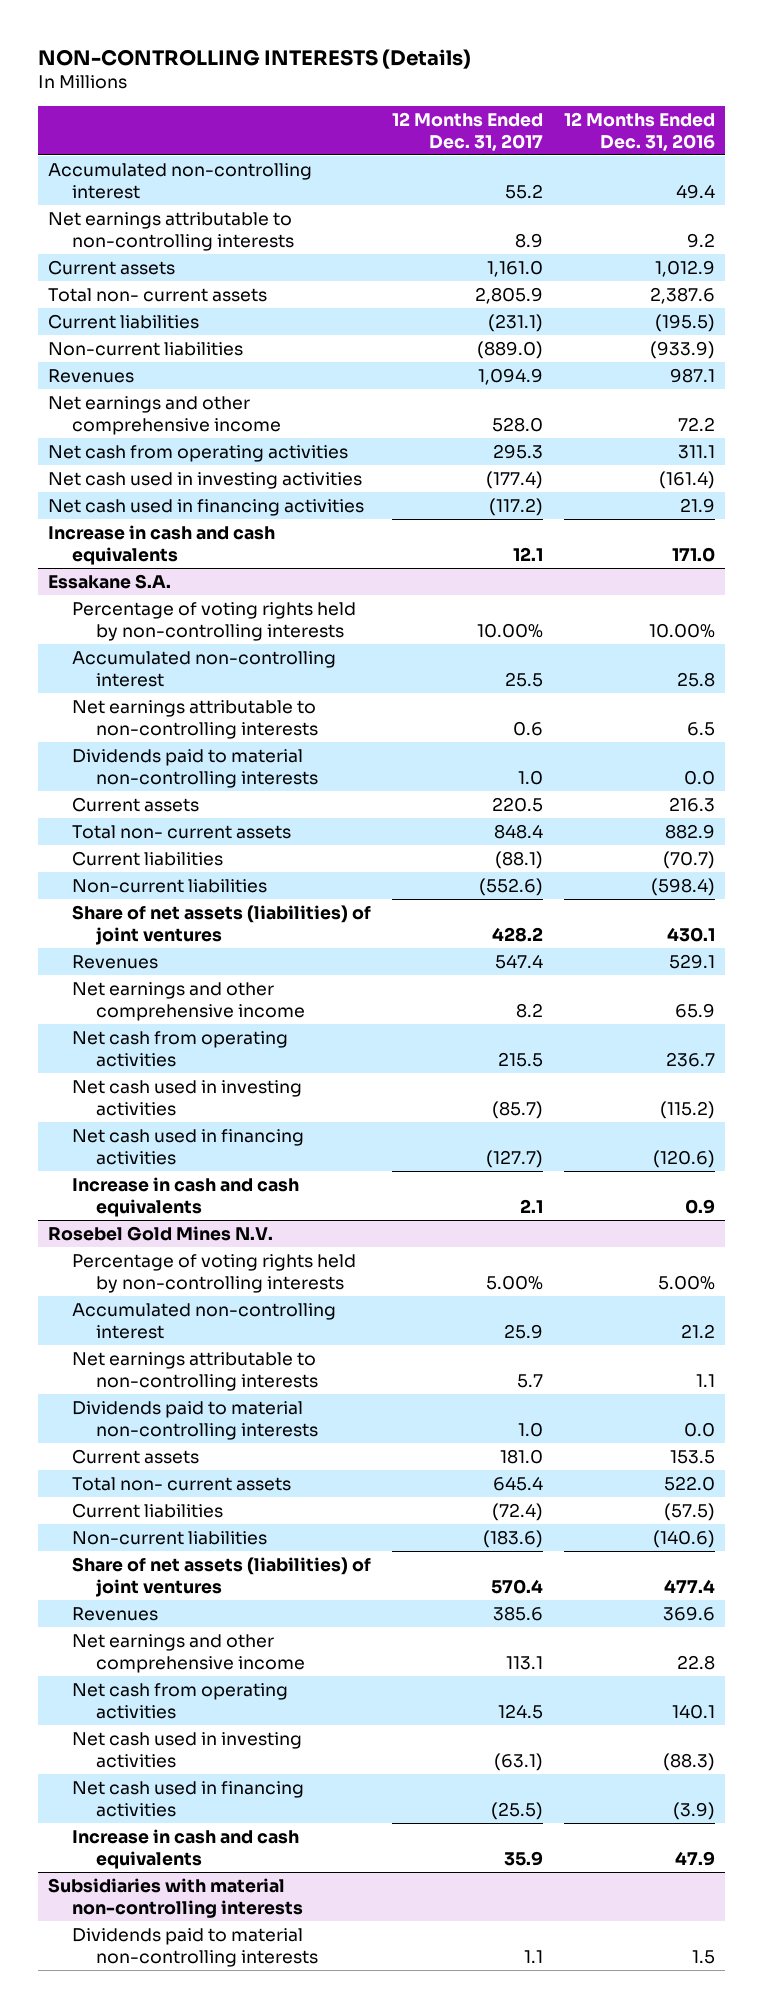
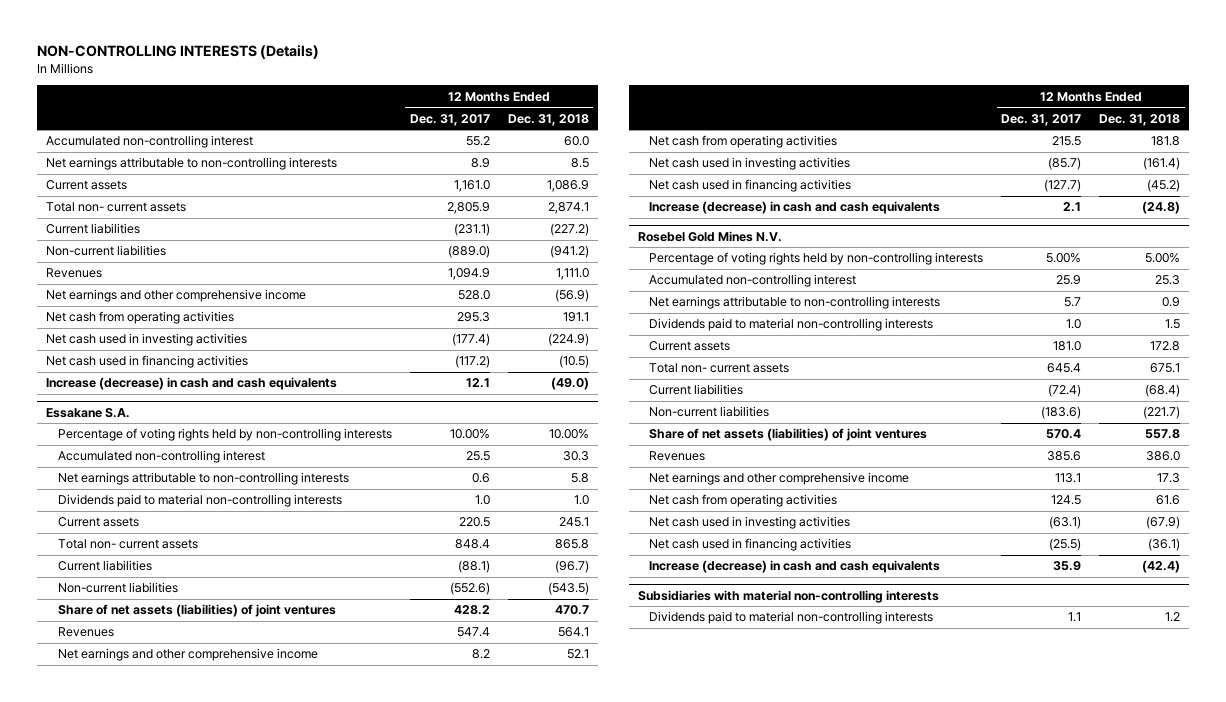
- | 12 Months Ended Dec. 31, 2017 | 12 Months Ended Dec. 31, 2016
+ | 12 Months Ended Dec. 31, 2017 | 12 Months Ended Dec. 31, 2018
- Increase in cash and cash equivalents | 12.1 | 171.0
+ Increase (decrease) in cash and cash equivalents | 12.1 | (49.0)
@ Essakane S.A.
- Increase in cash and cash equivalents | 2.1 | 0.9
+ Increase (decrease) in cash and cash equivalents | 2.1 | (24.8)
@ Rosebel Gold Mines N.V.
- Increase in cash and cash equivalents | 35.9 | 47.9
+ Increase (decrease) in cash and cash equivalents | 35.9 | (42.4)

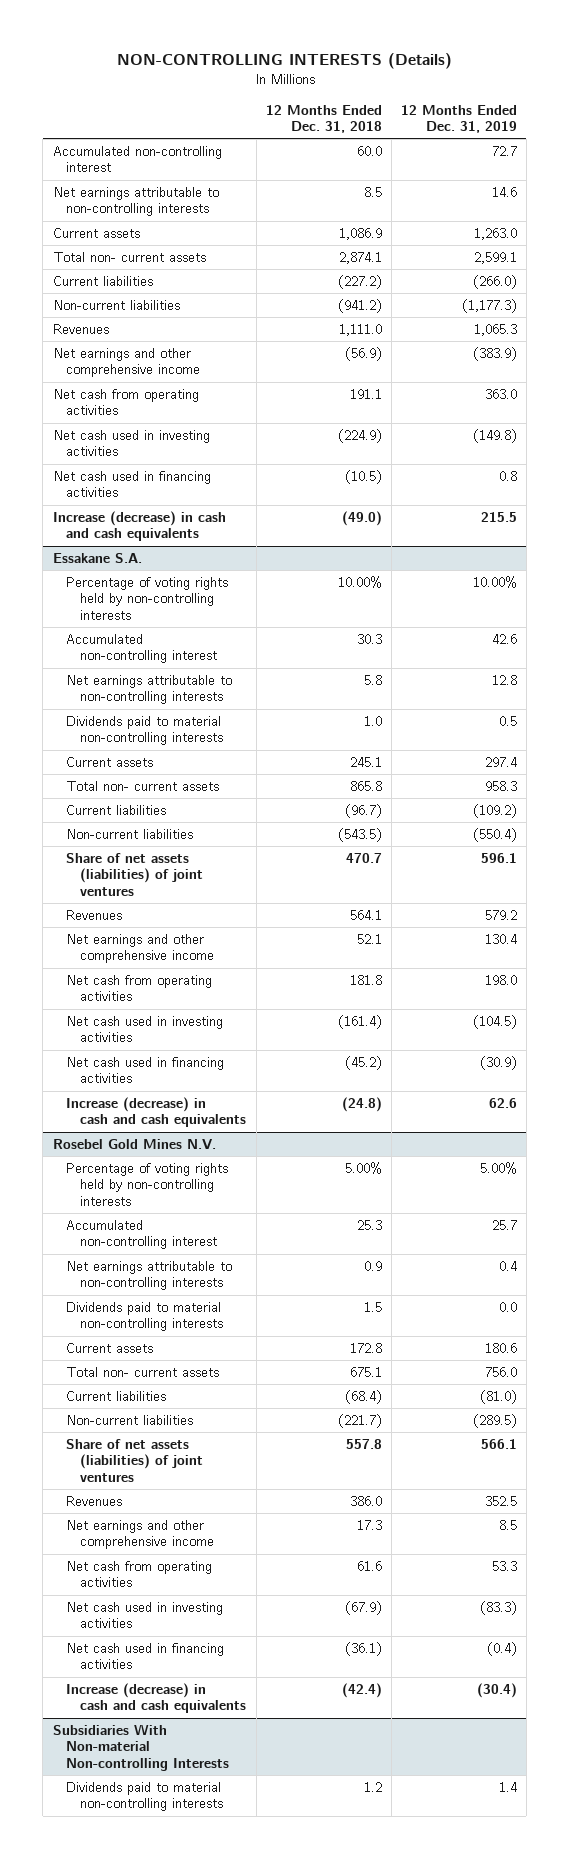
- | 12 Months Ended Dec. 31, 2017 | 12 Months Ended Dec. 31, 2018
+ | 12 Months Ended Dec. 31, 2018 | 12 Months Ended Dec. 31, 2019
- Subsidiaries with material non-controlling interests
+ Subsidiaries With Non-material Non-controlling Interests

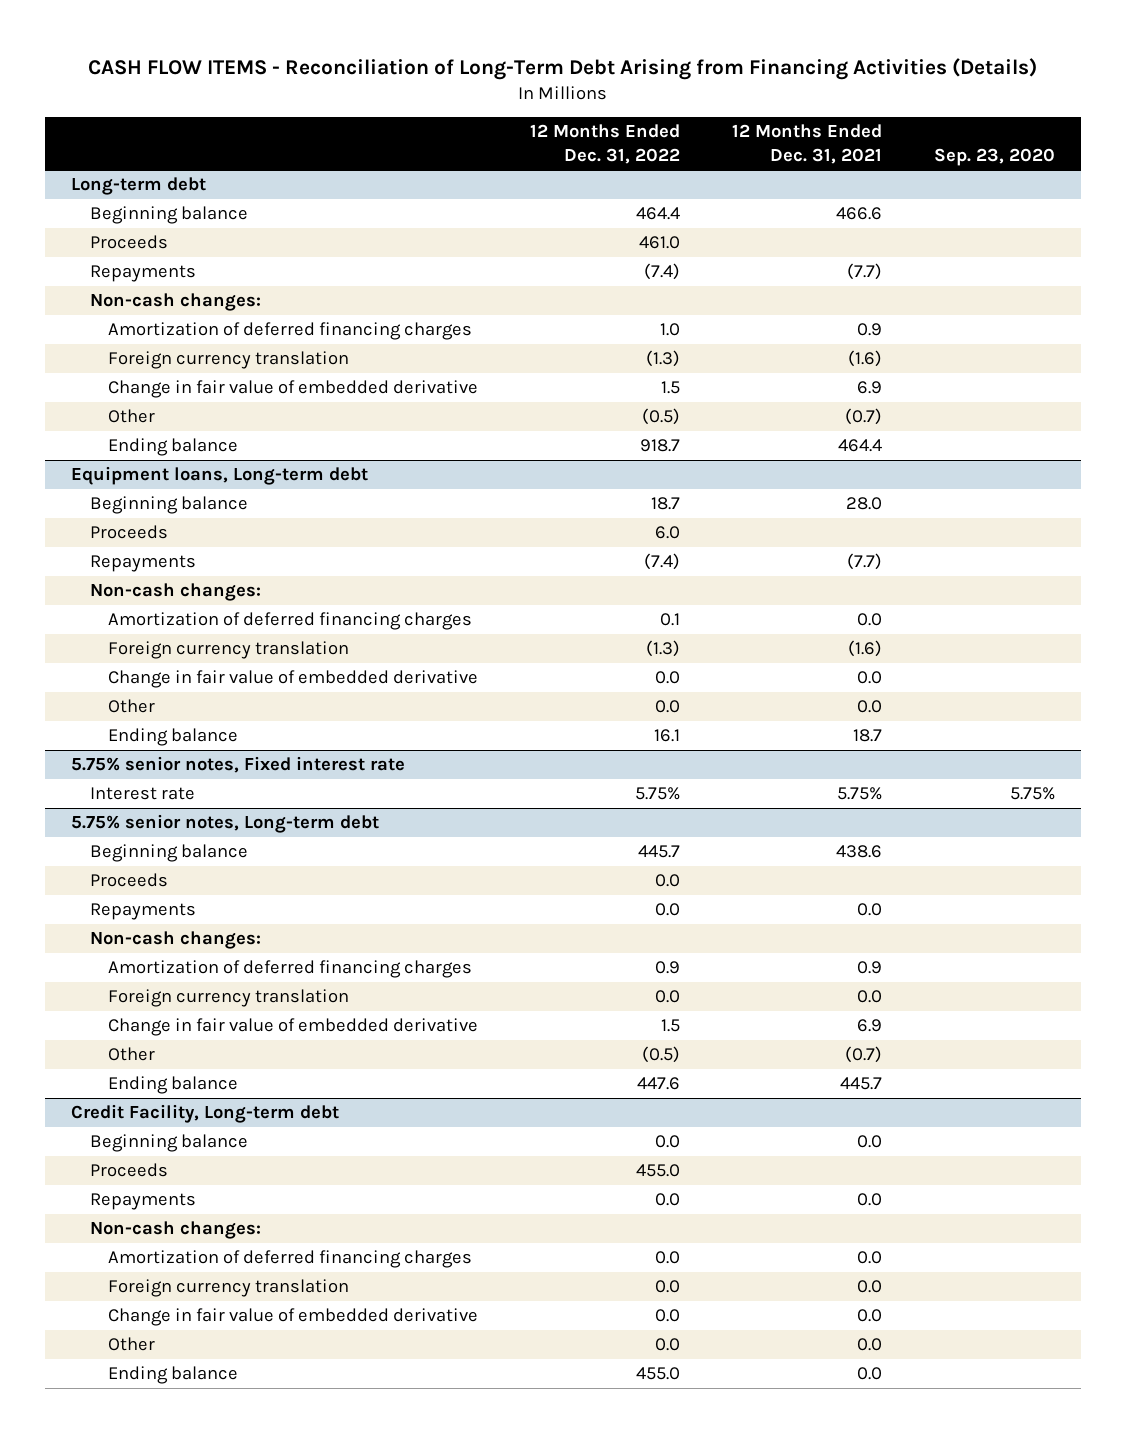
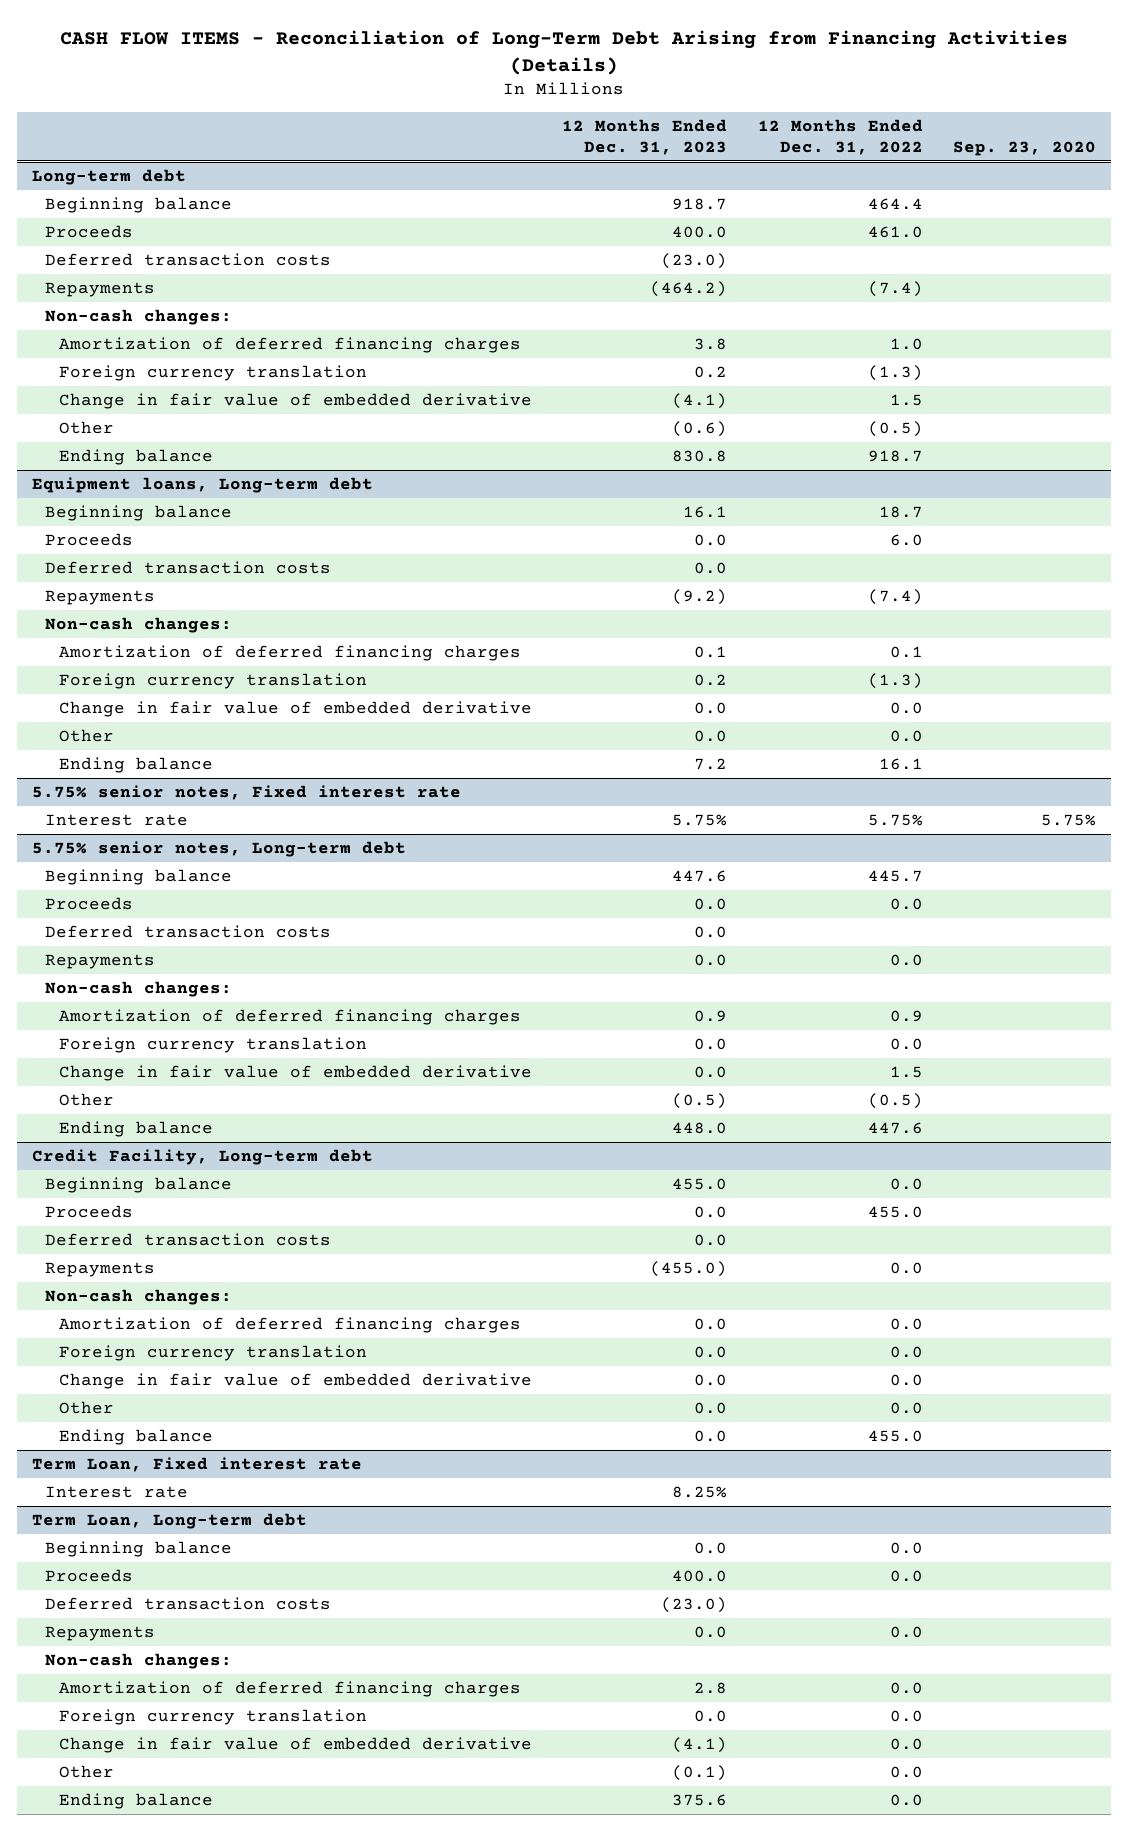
- | 12 Months Ended Dec. 31, 2022 | 12 Months Ended Dec. 31, 2021 | Sep. 23, 2020
+ | 12 Months Ended Dec. 31, 2023 | 12 Months Ended Dec. 31, 2022 | Sep. 23, 2020
@ Long-term debt
+ Deferred transaction costs | (23.0) | |
@ Equipment loans, Long-term debt
+ Deferred transaction costs | 0.0 | |
@ 5.75% senior notes, Long-term debt
+ Deferred transaction costs | 0.0 | |
@ Credit Facility, Long-term debt
+ Deferred transaction costs | 0.0 | |
+ Term Loan, Fixed interest rate
+ Interest rate | 8.25% | |
+ Term Loan, Long-term debt
+ Beginning balance | 0.0 | 0.0 |
+ Proceeds | 400.0 | 0.0 |
+ Deferred transaction costs | (23.0) | |
+ Repayments | 0.0 | 0.0 |
+ Non-cash changes:
+ Amortization of deferred financing charges | 2.8 | 0.0 |
+ Foreign currency translation | 0.0 | 0.0 |
+ Change in fair value of embedded derivative | (4.1) | 0.0 |
+ Other | (0.1) | 0.0 |
+ Ending balance | 375.6 | 0.0 |

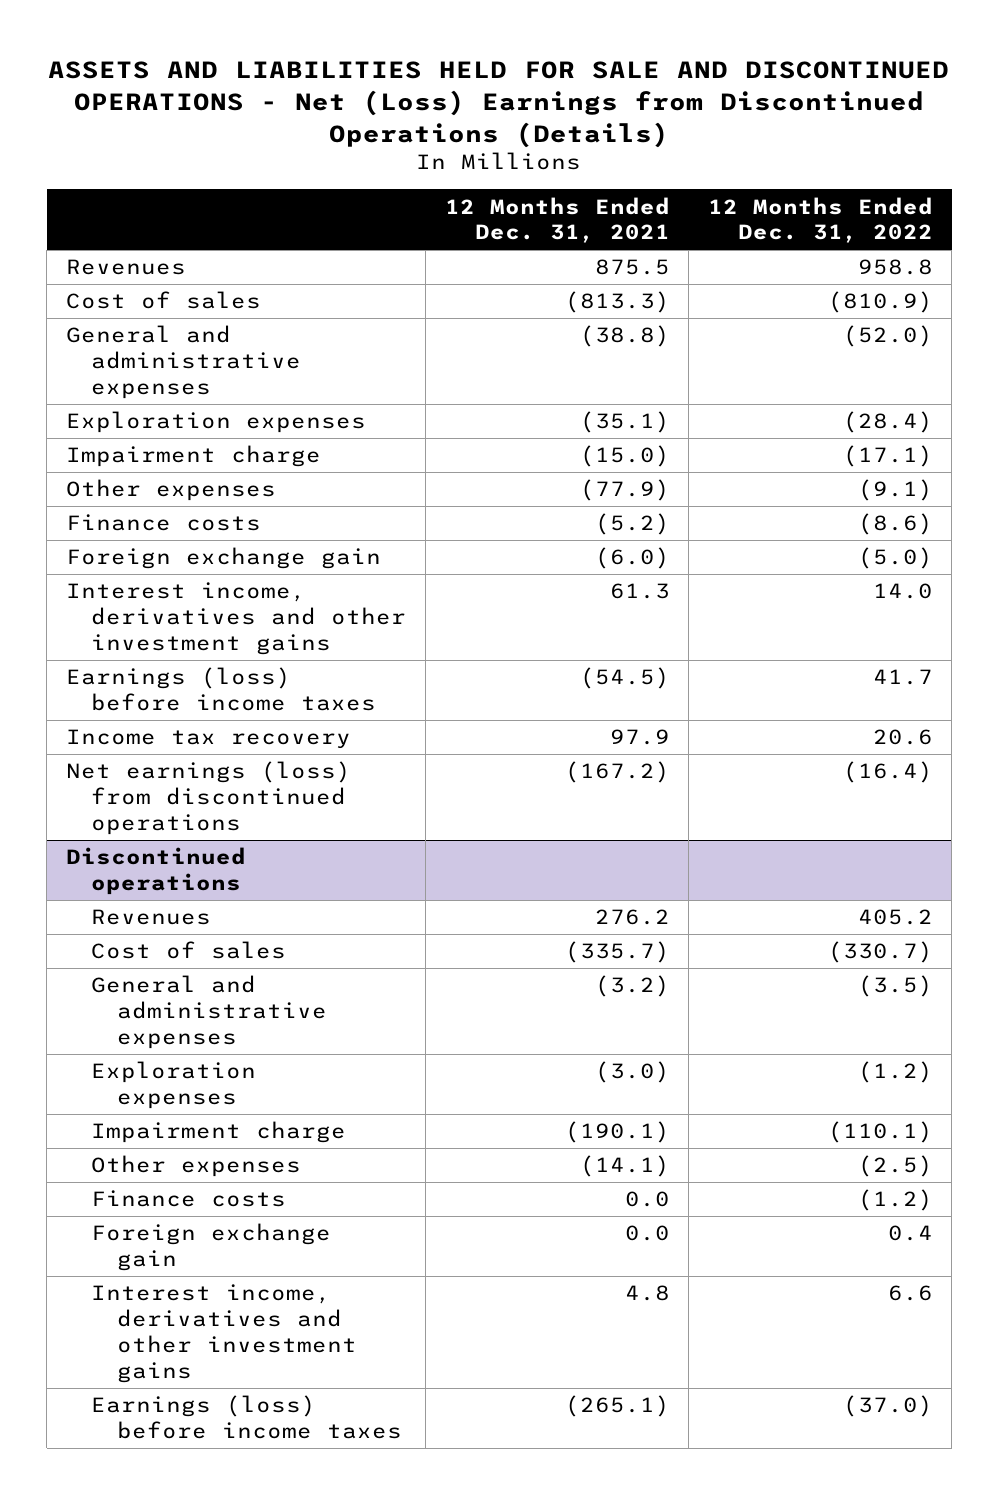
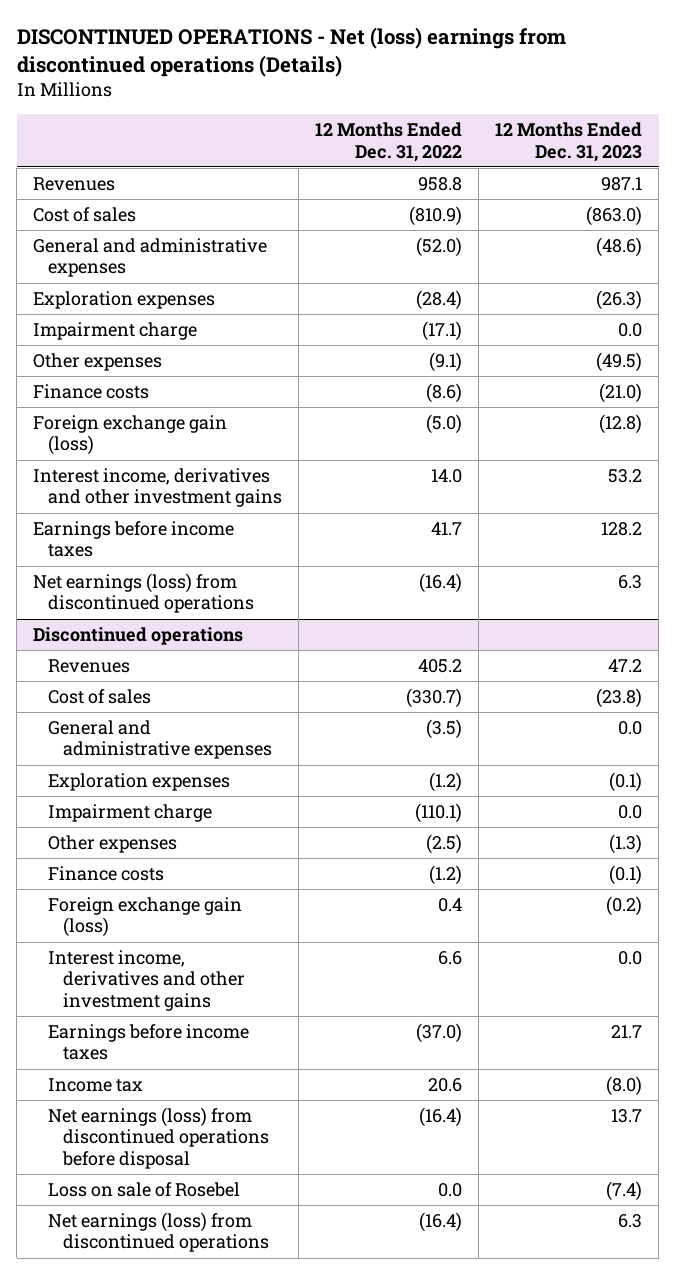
- ASSETS AND LIABILITIES HELD FOR SALE AND DISCONTINUED OPERATIONS - Net (Loss) Earnings from Discontinued Operations (Details)
+ DISCONTINUED OPERATIONS - Net (loss) earnings from discontinued operations (Details)
- | 12 Months Ended Dec. 31, 2021 | 12 Months Ended Dec. 31, 2022
+ | 12 Months Ended Dec. 31, 2022 | 12 Months Ended Dec. 31, 2023
- Foreign exchange gain | (6.0) | (5.0)
+ Foreign exchange gain (loss) | (5.0) | (12.8)
- Earnings (loss) before income taxes | (54.5) | 41.7
- Income tax recovery | 97.9 | 20.6
+ Earnings before income taxes | 41.7 | 128.2
@ Discontinued operations
- Foreign exchange gain | 0.0 | 0.4
+ Foreign exchange gain (loss) | 0.4 | (0.2)
- Earnings (loss) before income taxes | (265.1) | (37.0)
+ Earnings before income taxes | (37.0) | 21.7
+ Income tax | 20.6 | (8.0)
+ Net earnings (loss) from discontinued operations before disposal | (16.4) | 13.7
+ Loss on sale of Rosebel | 0.0 | (7.4)
+ Net earnings (loss) from discontinued operations | (16.4) | 6.3

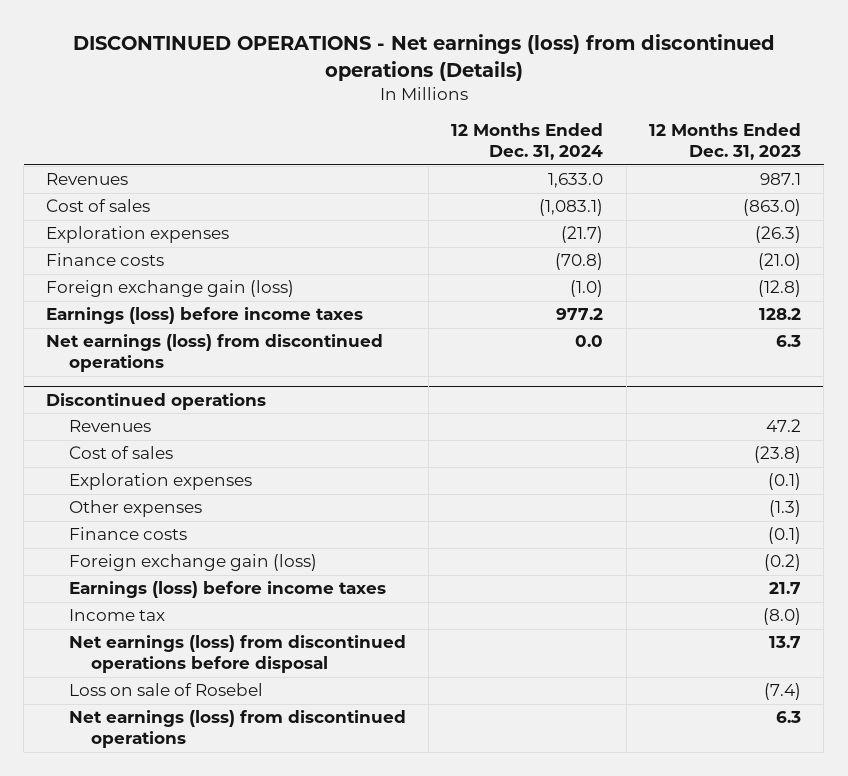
- DISCONTINUED OPERATIONS - Net (loss) earnings from discontinued operations (Details)
+ DISCONTINUED OPERATIONS - Net earnings (loss) from discontinued operations (Details)
- | 12 Months Ended Dec. 31, 2022 | 12 Months Ended Dec. 31, 2023
+ | 12 Months Ended Dec. 31, 2024 | 12 Months Ended Dec. 31, 2023
- General and administrative expenses | (52.0) | (48.6)
- Impairment charge | (17.1) | 0.0
- Other expenses | (9.1) | (49.5)
- Interest income, derivatives and other investment gains | 14.0 | 53.2
- Earnings before income taxes | 41.7 | 128.2
+ Earnings (loss) before income taxes | 977.2 | 128.2
@ Discontinued operations
- General and administrative expenses | (3.5) | 0.0
- Impairment charge | (110.1) | 0.0
- Interest income, derivatives and other investment gains | 6.6 | 0.0
- Earnings before income taxes | (37.0) | 21.7
+ Earnings (loss) before income taxes | | 21.7

